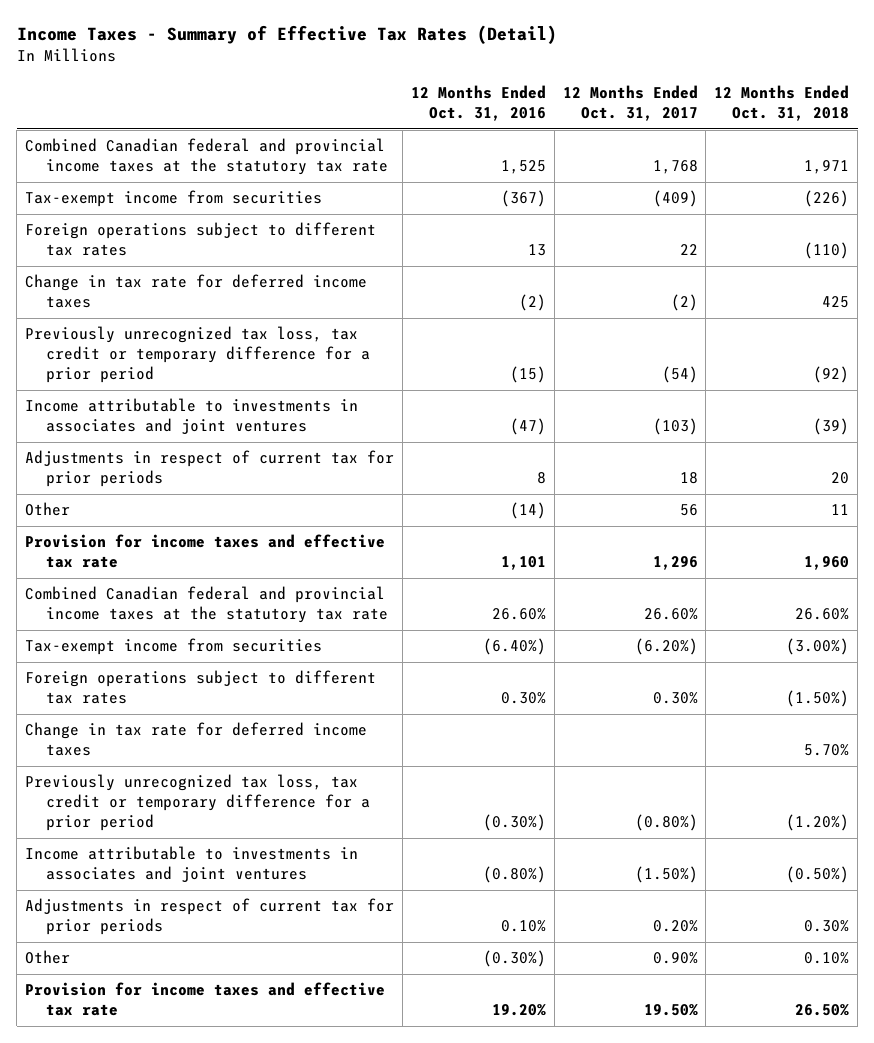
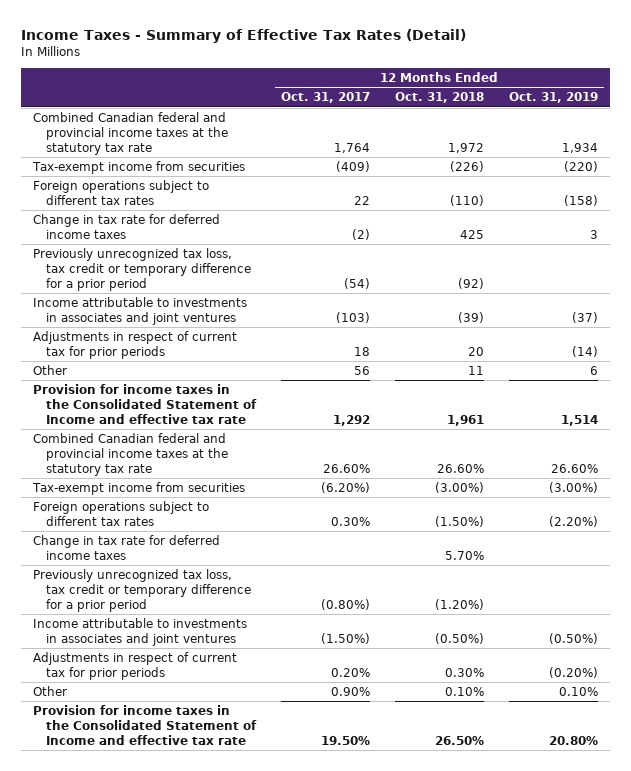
- | 12 Months Ended Oct. 31, 2016 | 12 Months Ended Oct. 31, 2017 | 12 Months Ended Oct. 31, 2018
+ | 12 Months Ended Oct. 31, 2017 | 12 Months Ended Oct. 31, 2018 | 12 Months Ended Oct. 31, 2019
- Combined Canadian federal and provincial income taxes at the statutory tax rate | 1,525 | 1,768 | 1,971
+ Combined Canadian federal and provincial income taxes at the statutory tax rate | 1,764 | 1,972 | 1,934
- Provision for income taxes and effective tax rate | 1,101 | 1,296 | 1,960
+ Provision for income taxes in the Consolidated Statement of Income and effective tax rate | 1,292 | 1,961 | 1,514
- Provision for income taxes and effective tax rate | 19.20% | 19.50% | 26.50%
+ Provision for income taxes in the Consolidated Statement of Income and effective tax rate | 19.50% | 26.50% | 20.80%

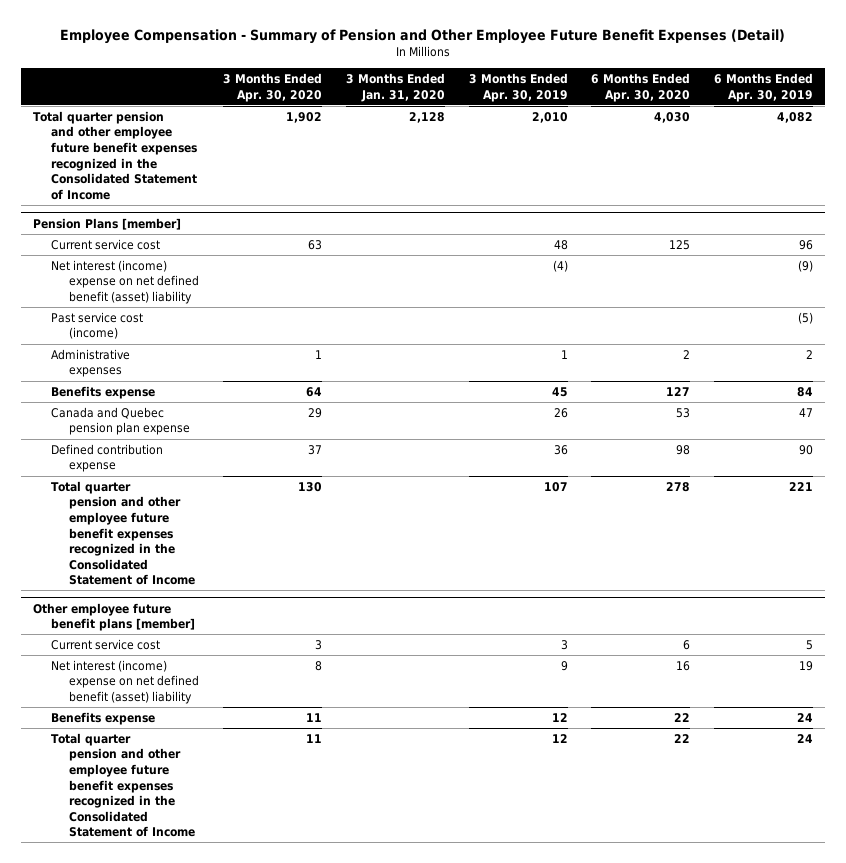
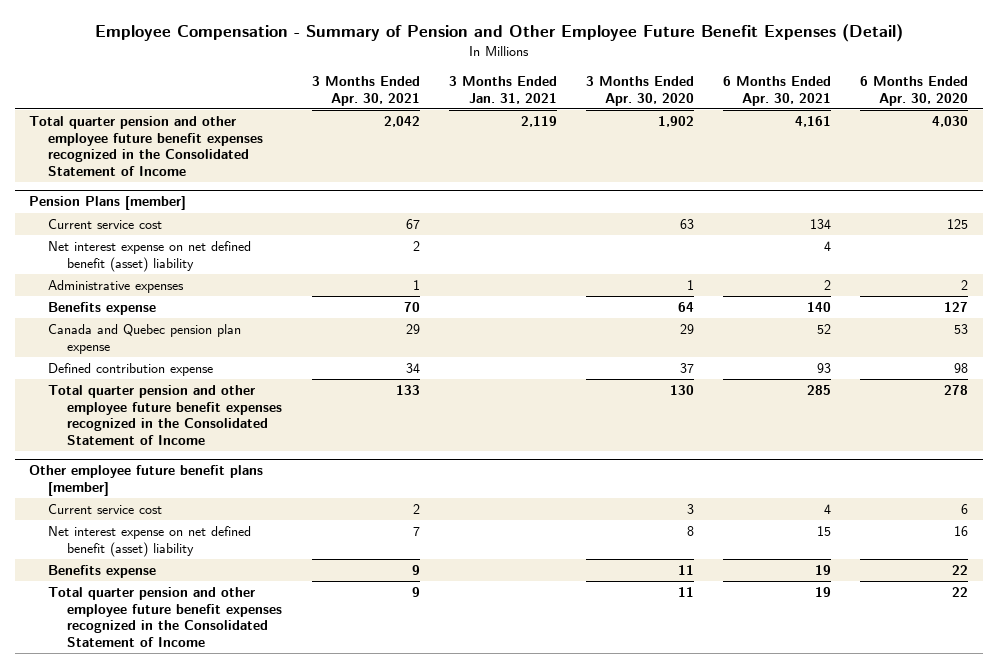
- | 3 Months Ended Apr. 30, 2020 | 3 Months Ended Jan. 31, 2020 | 3 Months Ended Apr. 30, 2019 | 6 Months Ended Apr. 30, 2020 | 6 Months Ended Apr. 30, 2019
+ | 3 Months Ended Apr. 30, 2021 | 3 Months Ended Jan. 31, 2021 | 3 Months Ended Apr. 30, 2020 | 6 Months Ended Apr. 30, 2021 | 6 Months Ended Apr. 30, 2020
@ Pension Plans [member]
- Net interest (income) expense on net defined benefit (asset) liability | | | (4) | | (9)
- Past service cost (income) | | | | | (5)
+ Net interest expense on net defined benefit (asset) liability | 2 | | | 4 |
@ Other employee future benefit plans [member]
- Net interest (income) expense on net defined benefit (asset) liability | 8 | | 9 | 16 | 19
+ Net interest expense on net defined benefit (asset) liability | 7 | | 8 | 15 | 16

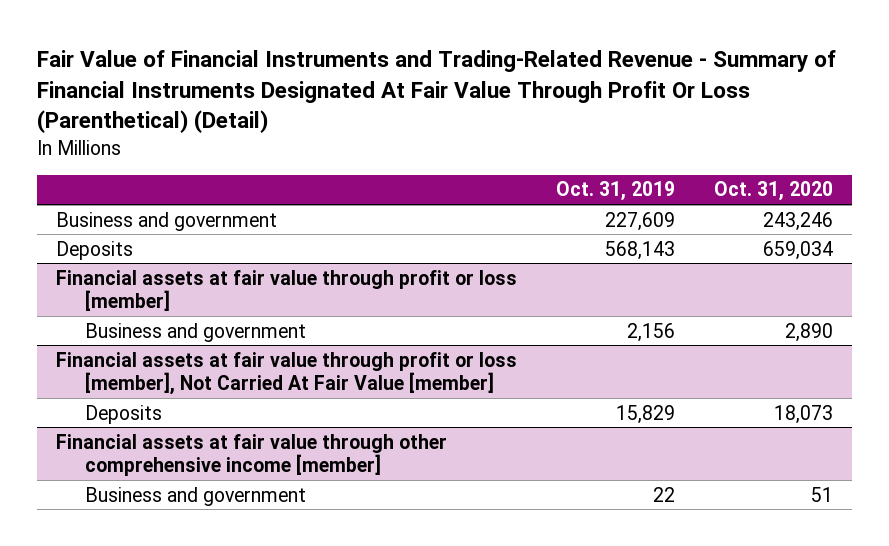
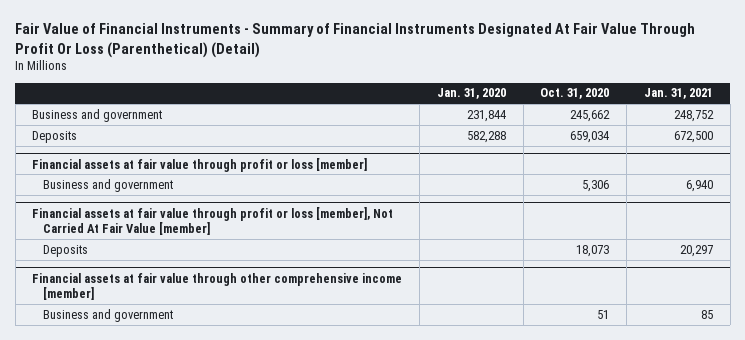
- Fair Value of Financial Instruments and Trading-Related Revenue - Summary of Financial Instruments Designated At Fair Value Through Profit Or Loss (Parenthetical) (Detail)
+ Fair Value of Financial Instruments - Summary of Financial Instruments Designated At Fair Value Through Profit Or Loss (Parenthetical) (Detail)
- | Oct. 31, 2019 | Oct. 31, 2020
+ | Jan. 31, 2020 | Oct. 31, 2020 | Jan. 31, 2021
- Business and government | 227,609 | 243,246
+ Business and government | 231,844 | 245,662 | 248,752
@ Financial assets at fair value through profit or loss [member]
- Business and government | 2,156 | 2,890
+ Business and government | | 5,306 | 6,940

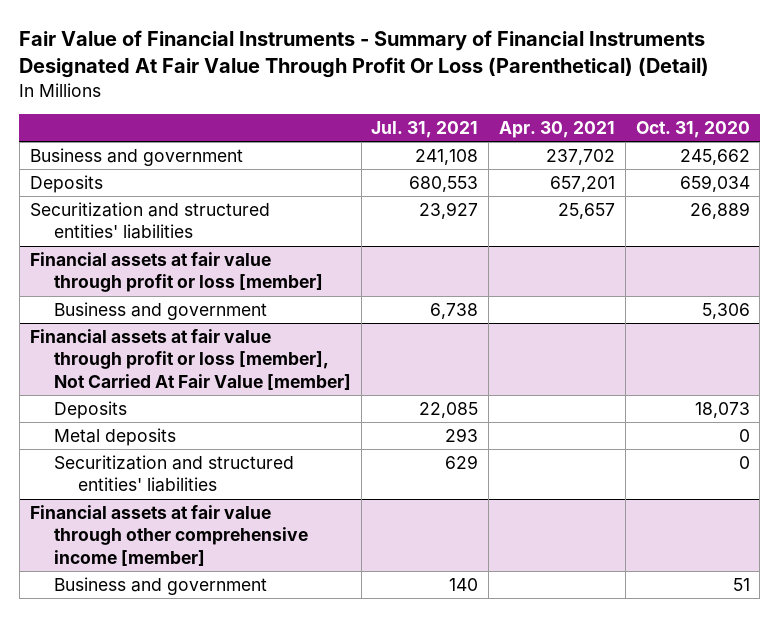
- | Jan. 31, 2020 | Oct. 31, 2020 | Jan. 31, 2021
+ | Jul. 31, 2021 | Apr. 30, 2021 | Oct. 31, 2020
+ Securitization and structured entities' liabilities | 23,927 | 25,657 | 26,889
@ Financial assets at fair value through profit or loss [member], Not Carried At Fair Value [member]
+ Metal deposits | 293 | | 0
+ Securitization and structured entities' liabilities | 629 | | 0

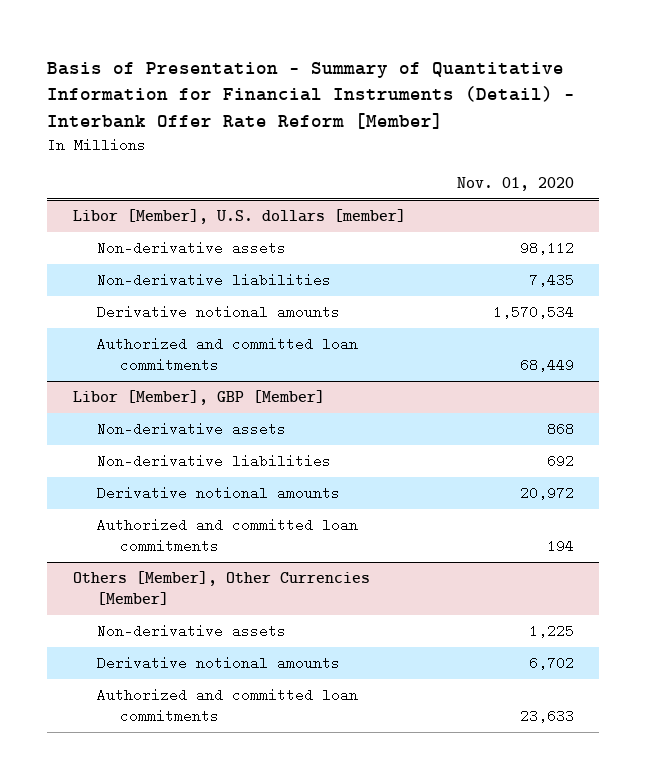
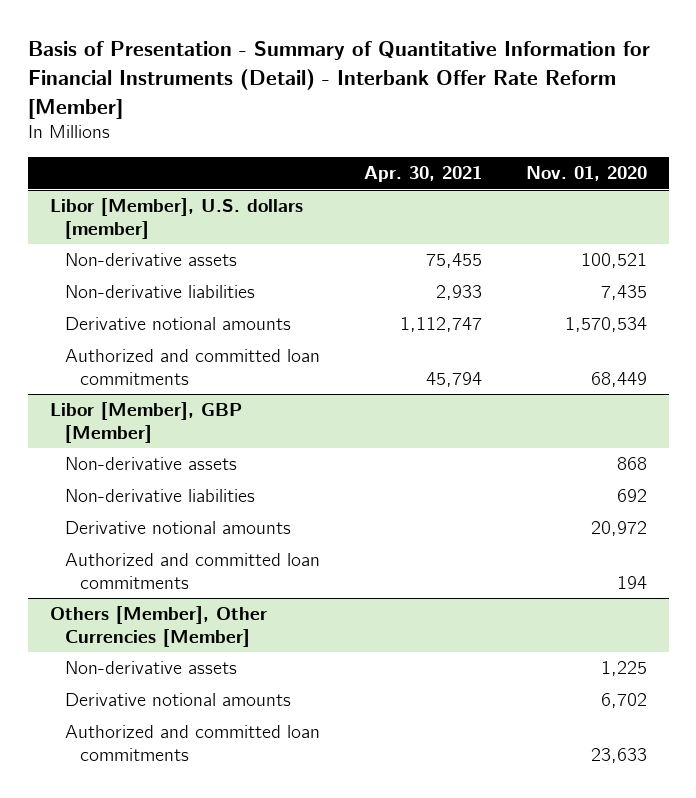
- | Nov. 01, 2020
+ | Apr. 30, 2021 | Nov. 01, 2020
@ Libor [Member], U.S. dollars [member]
- Non-derivative assets | 98,112
+ Non-derivative assets | 75,455 | 100,521

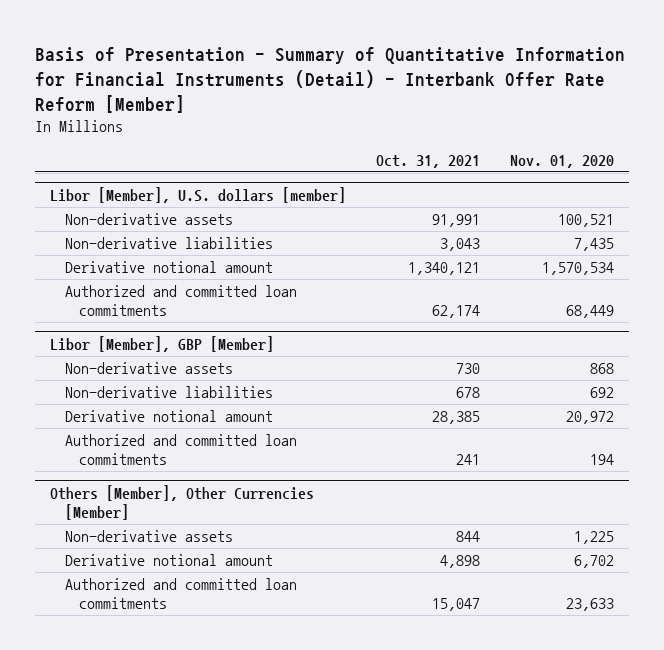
- | Apr. 30, 2021 | Nov. 01, 2020
+ | Oct. 31, 2021 | Nov. 01, 2020
@ Libor [Member], U.S. dollars [member]
- Derivative notional amounts | 1,112,747 | 1,570,534
+ Derivative notional amount | 1,340,121 | 1,570,534
@ Libor [Member], GBP [Member]
- Derivative notional amounts | | 20,972
+ Derivative notional amount | 28,385 | 20,972
@ Others [Member], Other Currencies [Member]
- Derivative notional amounts | | 6,702
+ Derivative notional amount | 4,898 | 6,702

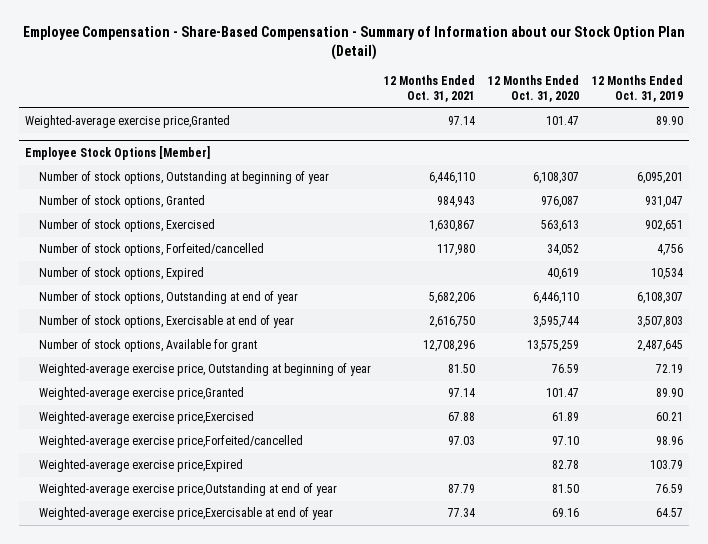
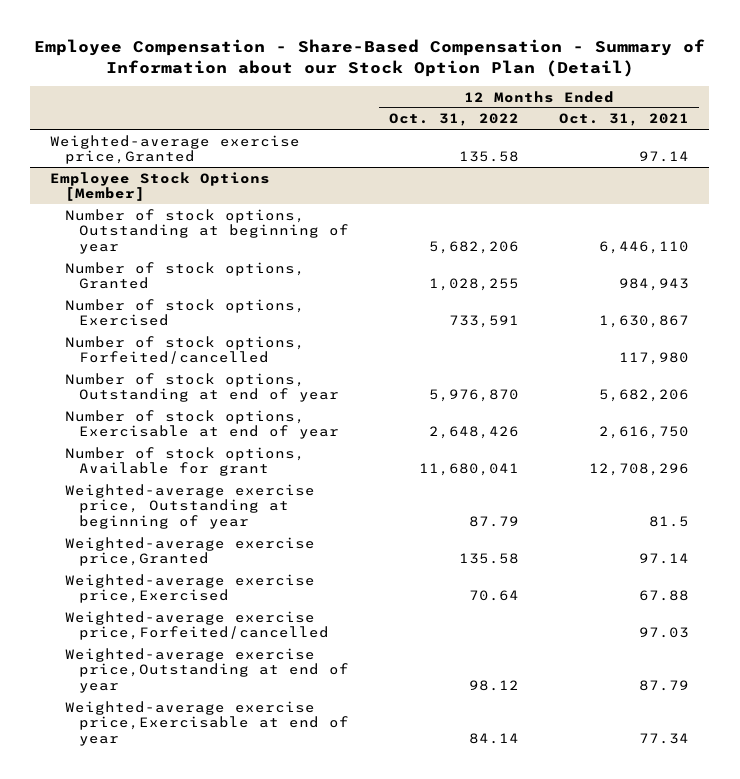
- | 12 Months Ended Oct. 31, 2021 | 12 Months Ended Oct. 31, 2020 | 12 Months Ended Oct. 31, 2019
+ | 12 Months Ended Oct. 31, 2022 | 12 Months Ended Oct. 31, 2021
@ Employee Stock Options [Member]
- Number of stock options, Expired | | 40,619 | 10,534
- Weighted-average exercise price, Outstanding at beginning of year | 81.50 | 76.59 | 72.19
+ Weighted-average exercise price, Outstanding at beginning of year | 87.79 | 81.5
- Weighted-average exercise price,Expired | | 82.78 | 103.79

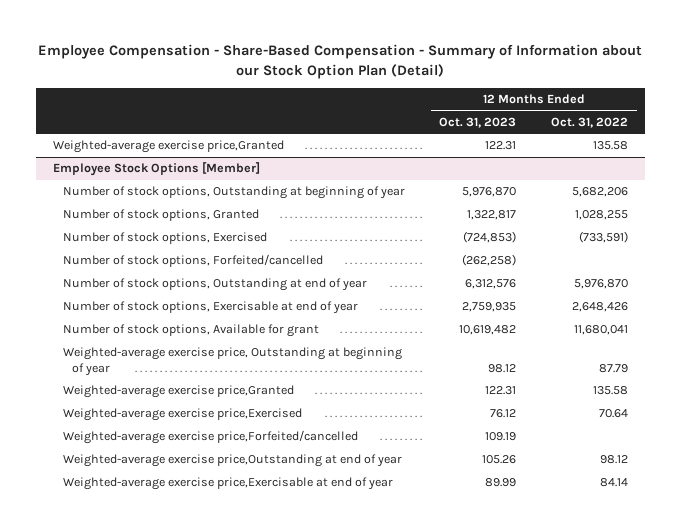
- | 12 Months Ended Oct. 31, 2022 | 12 Months Ended Oct. 31, 2021
+ | 12 Months Ended Oct. 31, 2023 | 12 Months Ended Oct. 31, 2022
@ Employee Stock Options [Member]
- Number of stock options, Exercised | 733,591 | 1,630,867
+ Number of stock options, Exercised | (724,853) | (733,591)

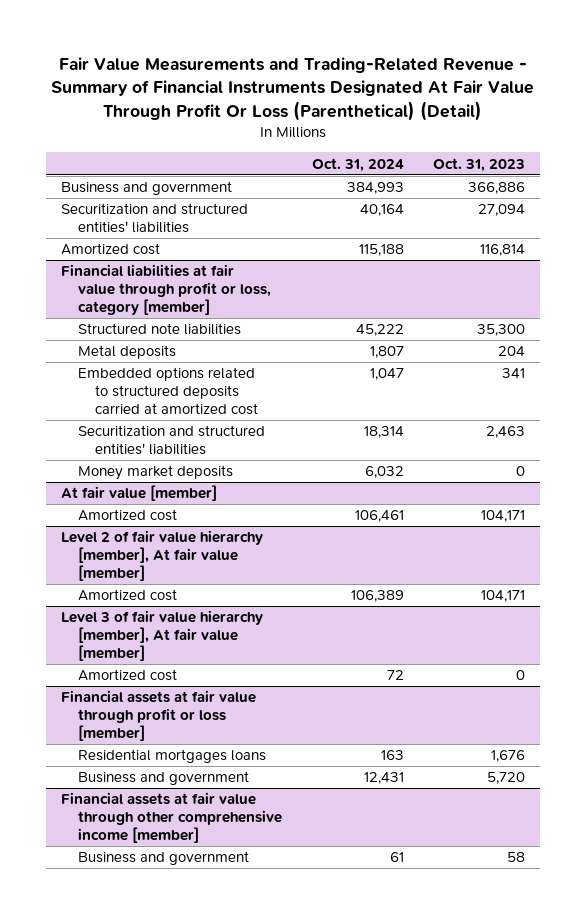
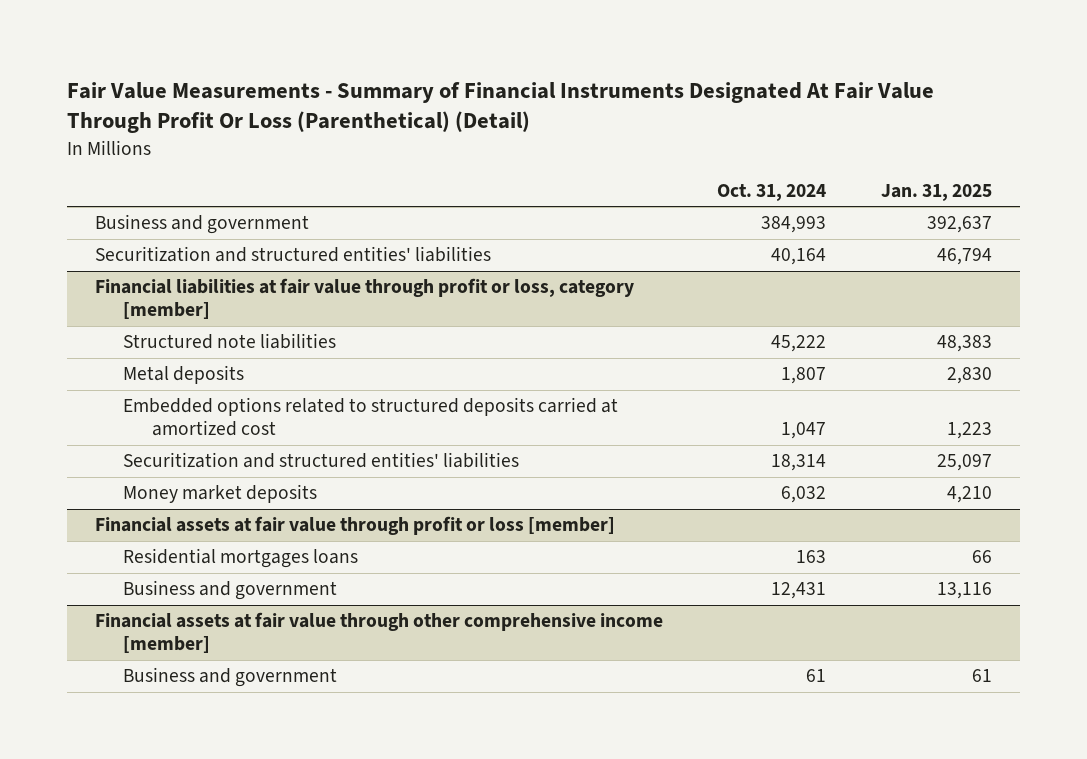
- Fair Value Measurements and Trading-Related Revenue - Summary of Financial Instruments Designated At Fair Value Through Profit Or Loss (Parenthetical) (Detail)
+ Fair Value Measurements - Summary of Financial Instruments Designated At Fair Value Through Profit Or Loss (Parenthetical) (Detail)
- | Oct. 31, 2024 | Oct. 31, 2023
+ | Oct. 31, 2024 | Jan. 31, 2025
- Amortized cost | 115,188 | 116,814
- At fair value [member]
- Amortized cost | 106,461 | 104,171
- Level 2 of fair value hierarchy [member], At fair value [member]
- Amortized cost | 106,389 | 104,171
- Level 3 of fair value hierarchy [member], At fair value [member]
- Amortized cost | 72 | 0

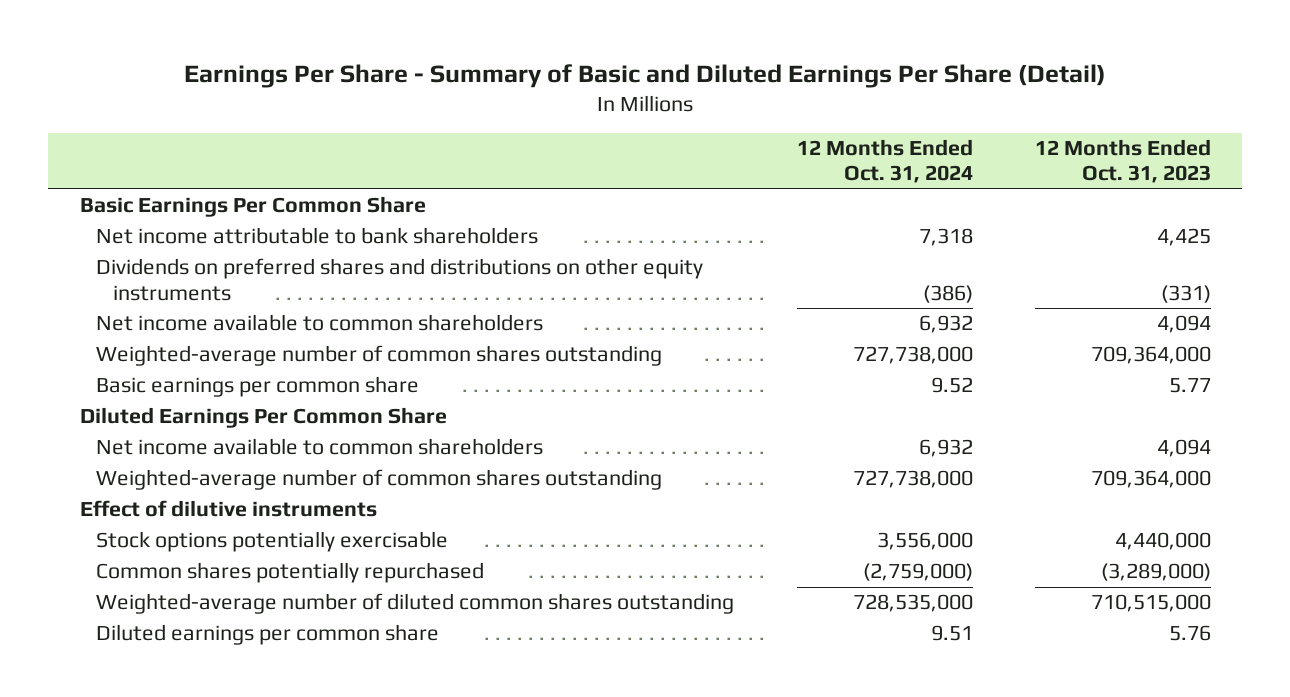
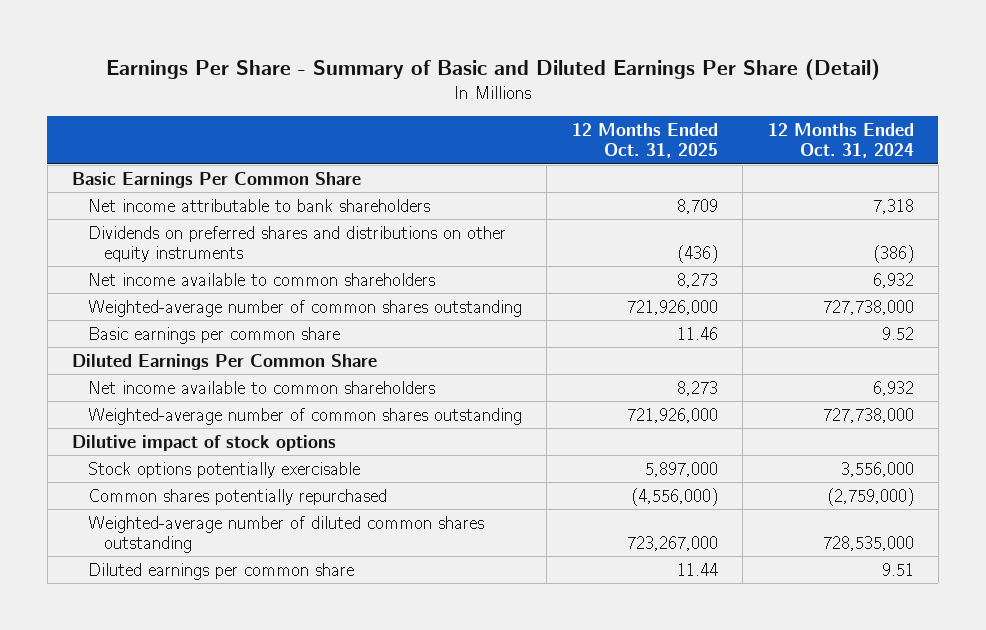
- | 12 Months Ended Oct. 31, 2024 | 12 Months Ended Oct. 31, 2023
+ | 12 Months Ended Oct. 31, 2025 | 12 Months Ended Oct. 31, 2024
- Effect of dilutive instruments
+ Dilutive impact of stock options

